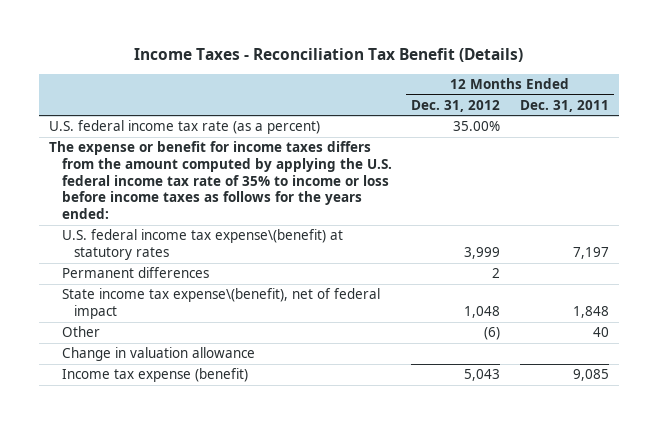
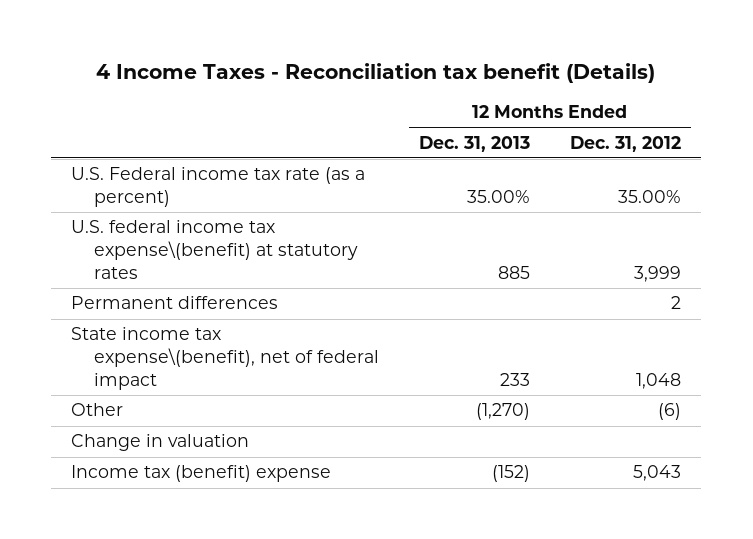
- Income Taxes - Reconciliation Tax Benefit (Details)
+ 4 Income Taxes - Reconciliation tax benefit (Details)
- | 12 Months Ended Dec. 31, 2012 | 12 Months Ended Dec. 31, 2011
+ | 12 Months Ended Dec. 31, 2013 | 12 Months Ended Dec. 31, 2012
- U.S. federal income tax rate (as a percent) | 35.00% |
- The expense or benefit for income taxes differs from the amount computed by applying the U.S. federal income tax rate of 35% to income or loss before income taxes as follows for the years ended:
+ U.S. Federal income tax rate (as a percent) | 35.00% | 35.00%
- Change in valuation allowance
- Income tax expense (benefit) | 5,043 | 9,085
+ Change in valuation
+ Income tax (benefit) expense | (152) | 5,043

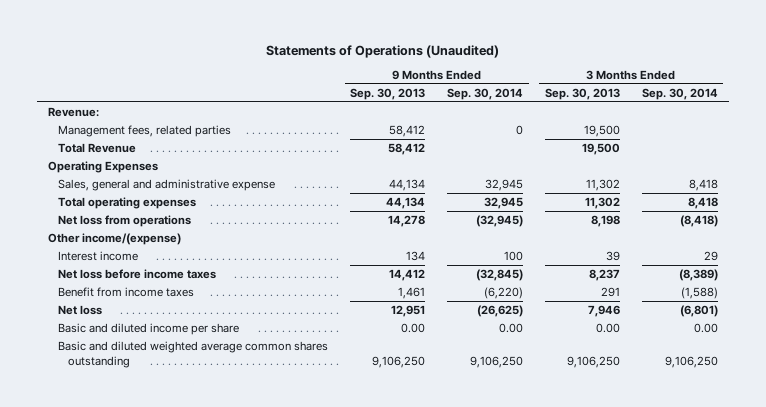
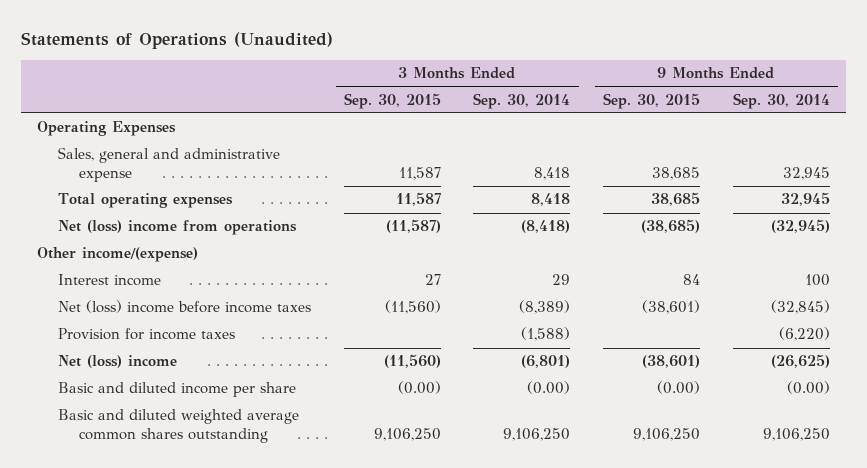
- | 9 Months Ended Sep. 30, 2013 | 9 Months Ended Sep. 30, 2014 | 3 Months Ended Sep. 30, 2013 | 3 Months Ended Sep. 30, 2014
+ | 3 Months Ended Sep. 30, 2015 | 3 Months Ended Sep. 30, 2014 | 9 Months Ended Sep. 30, 2015 | 9 Months Ended Sep. 30, 2014
- Revenue:
- Management fees, related parties | 58,412 | 0 | 19,500 |
- Total Revenue | 58,412 | | 19,500 |
- Net loss from operations | 14,278 | (32,945) | 8,198 | (8,418)
+ Net (loss) income from operations | (11,587) | (8,418) | (38,685) | (32,945)
- Net loss before income taxes | 14,412 | (32,845) | 8,237 | (8,389)
- Benefit from income taxes | 1,461 | (6,220) | 291 | (1,588)
- Net loss | 12,951 | (26,625) | 7,946 | (6,801)
- Basic and diluted income per share | 0.00 | 0.00 | 0.00 | 0.00
+ Net (loss) income before income taxes | (11,560) | (8,389) | (38,601) | (32,845)
+ Provision for income taxes | | (1,588) | | (6,220)
+ Net (loss) income | (11,560) | (6,801) | (38,601) | (26,625)
+ Basic and diluted income per share | (0.00) | (0.00) | (0.00) | (0.00)

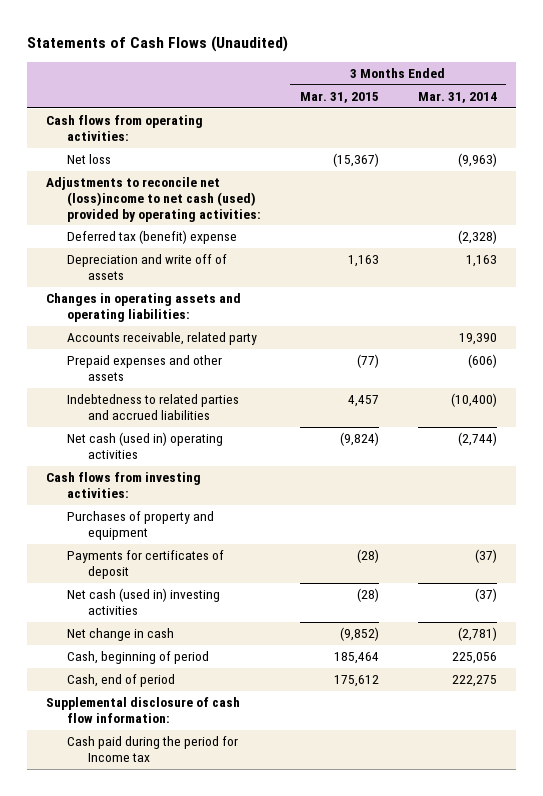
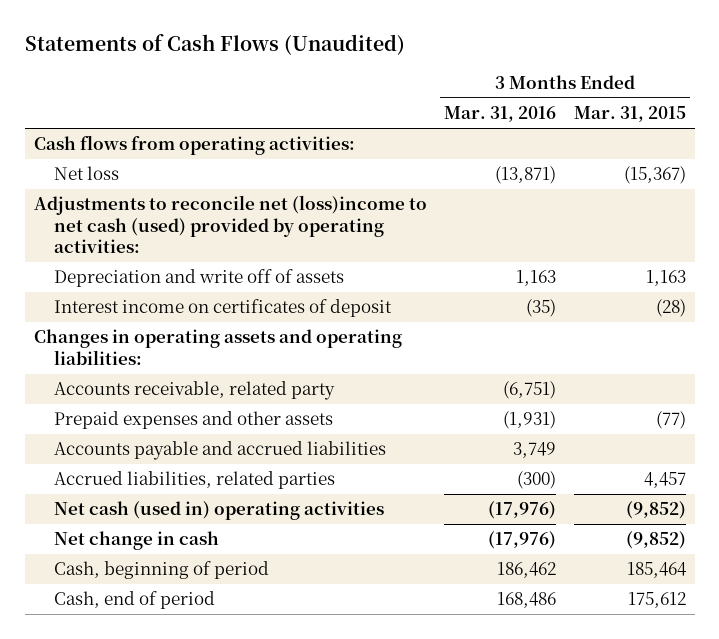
- | 3 Months Ended Mar. 31, 2015 | 3 Months Ended Mar. 31, 2014
+ | 3 Months Ended Mar. 31, 2016 | 3 Months Ended Mar. 31, 2015
- Deferred tax (benefit) expense | | (2,328)
+ Interest income on certificates of deposit | (35) | (28)
- Indebtedness to related parties and accrued liabilities | 4,457 | (10,400)
- Net cash (used in) operating activities | (9,824) | (2,744)
- Cash flows from investing activities:
- Purchases of property and equipment
- Payments for certificates of deposit | (28) | (37)
- Net cash (used in) investing activities | (28) | (37)
+ Accounts payable and accrued liabilities | 3,749 |
+ Accrued liabilities, related parties | (300) | 4,457
+ Net cash (used in) operating activities | (17,976) | (9,852)
- Supplemental disclosure of cash flow information:
- Cash paid during the period for Income tax

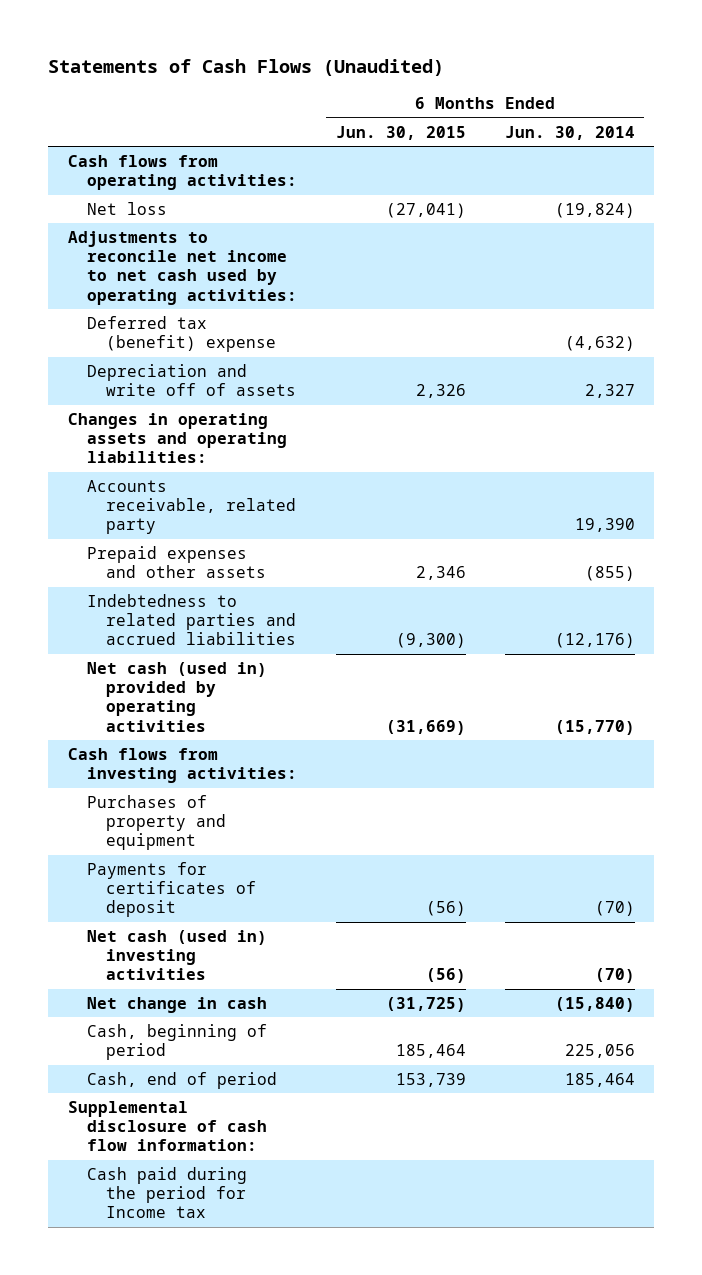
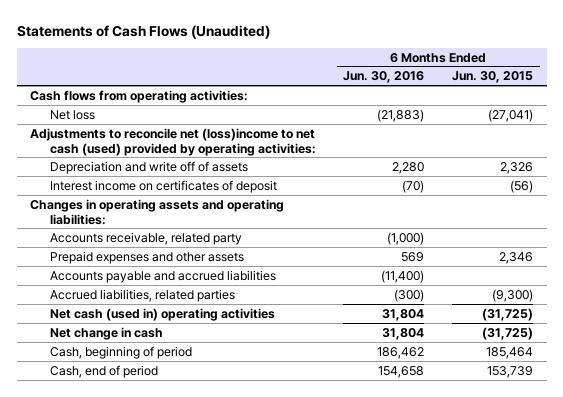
- | 6 Months Ended Jun. 30, 2015 | 6 Months Ended Jun. 30, 2014
+ | 6 Months Ended Jun. 30, 2016 | 6 Months Ended Jun. 30, 2015
- Adjustments to reconcile net income to net cash used by operating activities:
- Deferred tax (benefit) expense | | (4,632)
+ Adjustments to reconcile net (loss)income to net cash (used) provided by operating activities:
+ Interest income on certificates of deposit | (70) | (56)
- Indebtedness to related parties and accrued liabilities | (9,300) | (12,176)
- Net cash (used in) provided by operating activities | (31,669) | (15,770)
- Cash flows from investing activities:
- Purchases of property and equipment
- Payments for certificates of deposit | (56) | (70)
- Net cash (used in) investing activities | (56) | (70)
+ Accounts payable and accrued liabilities | (11,400) |
+ Accrued liabilities, related parties | (300) | (9,300)
+ Net cash (used in) operating activities | 31,804 | (31,725)
- Supplemental disclosure of cash flow information:
- Cash paid during the period for Income tax

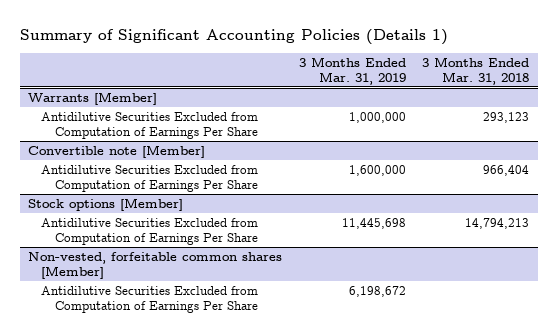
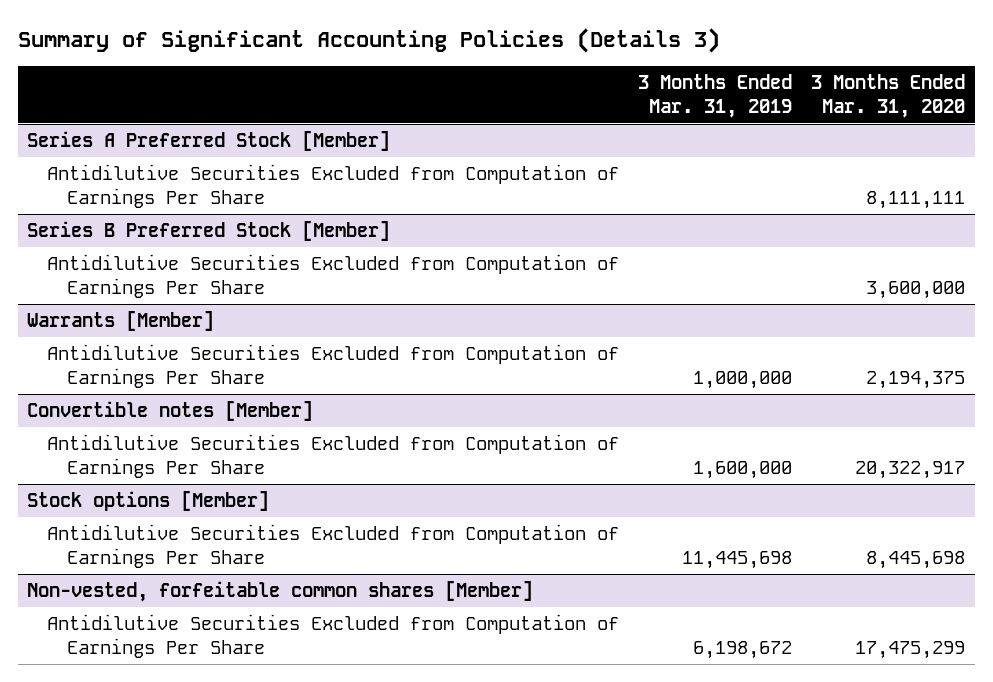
- Summary of Significant Accounting Policies (Details 1)
+ Summary of Significant Accounting Policies (Details 3)
- | 3 Months Ended Mar. 31, 2019 | 3 Months Ended Mar. 31, 2018
+ | 3 Months Ended Mar. 31, 2019 | 3 Months Ended Mar. 31, 2020
+ Series A Preferred Stock [Member]
+ Antidilutive Securities Excluded from Computation of Earnings Per Share | | 8,111,111
+ Series B Preferred Stock [Member]
+ Antidilutive Securities Excluded from Computation of Earnings Per Share | | 3,600,000
- Convertible note [Member]
+ Convertible notes [Member]

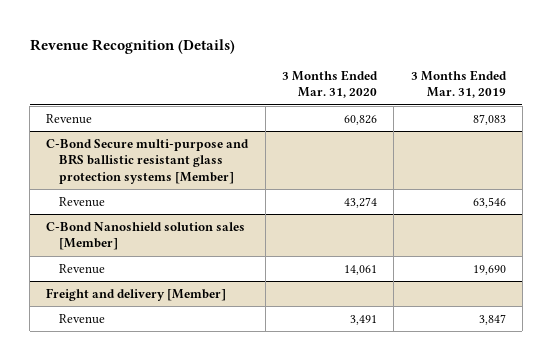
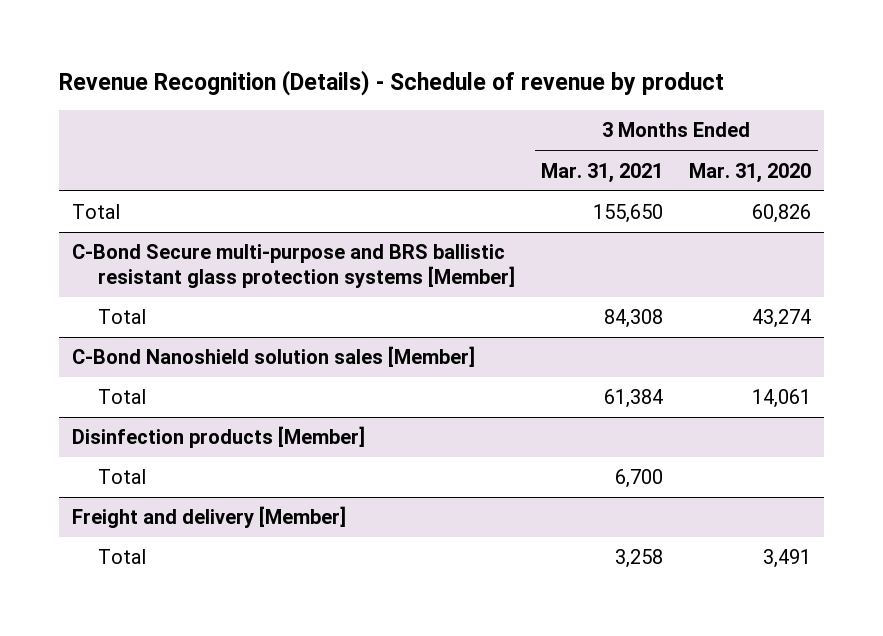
- Revenue Recognition (Details)
+ Revenue Recognition (Details) - Schedule of revenue by product
- | 3 Months Ended Mar. 31, 2020 | 3 Months Ended Mar. 31, 2019
+ | 3 Months Ended Mar. 31, 2021 | 3 Months Ended Mar. 31, 2020
- Revenue | 60,826 | 87,083
+ Total | 155,650 | 60,826
@ C-Bond Secure multi-purpose and BRS ballistic resistant glass protection systems [Member]
- Revenue | 43,274 | 63,546
+ Total | 84,308 | 43,274
@ C-Bond Nanoshield solution sales [Member]
- Revenue | 14,061 | 19,690
+ Total | 61,384 | 14,061
+ Disinfection products [Member]
+ Total | 6,700 |
@ Freight and delivery [Member]
- Revenue | 3,491 | 3,847
+ Total | 3,258 | 3,491

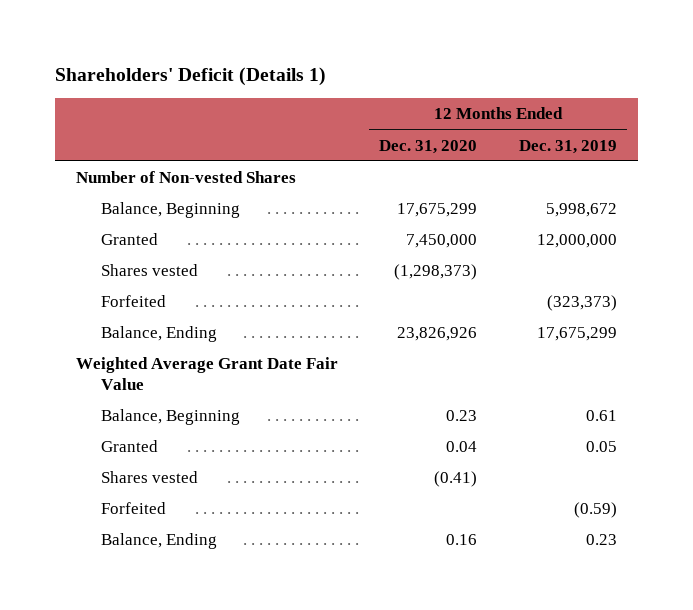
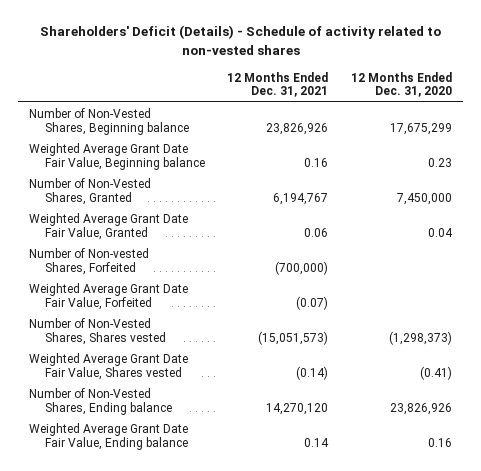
- Shareholders' Deficit (Details 1)
+ Shareholders' Deficit (Details) - Schedule of activity related to non-vested shares
- | 12 Months Ended Dec. 31, 2020 | 12 Months Ended Dec. 31, 2019
+ | 12 Months Ended Dec. 31, 2021 | 12 Months Ended Dec. 31, 2020
- Number of Non-vested Shares
- Balance, Beginning | 17,675,299 | 5,998,672
- Granted | 7,450,000 | 12,000,000
- Shares vested | (1,298,373) |
- Forfeited | | (323,373)
- Balance, Ending | 23,826,926 | 17,675,299
- Weighted Average Grant Date Fair Value
- Balance, Beginning | 0.23 | 0.61
- Granted | 0.04 | 0.05
- Shares vested | (0.41) |
- Forfeited | | (0.59)
- Balance, Ending | 0.16 | 0.23
+ Number of Non-Vested Shares, Beginning balance | 23,826,926 | 17,675,299
+ Weighted Average Grant Date Fair Value, Beginning balance | 0.16 | 0.23
+ Number of Non-Vested Shares, Granted | 6,194,767 | 7,450,000
+ Weighted Average Grant Date Fair Value, Granted | 0.06 | 0.04
+ Number of Non-vested Shares, Forfeited | (700,000) |
+ Weighted Average Grant Date Fair Value, Forfeited | (0.07) |
+ Number of Non-Vested Shares, Shares vested | (15,051,573) | (1,298,373)
+ Weighted Average Grant Date Fair Value, Shares vested | (0.14) | (0.41)
+ Number of Non-Vested Shares, Ending balance | 14,270,120 | 23,826,926
+ Weighted Average Grant Date Fair Value, Ending balance | 0.14 | 0.16

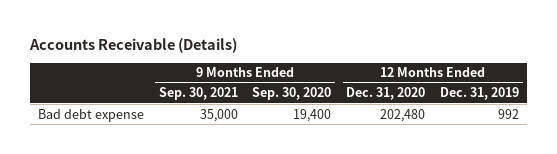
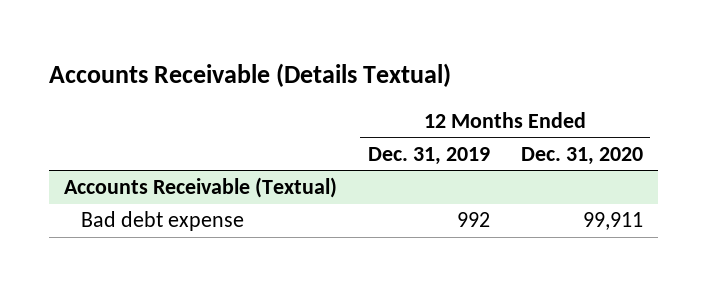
- Accounts Receivable (Details)
+ Accounts Receivable (Details Textual)
- | 9 Months Ended Sep. 30, 2021 | 9 Months Ended Sep. 30, 2020 | 12 Months Ended Dec. 31, 2020 | 12 Months Ended Dec. 31, 2019
+ | 12 Months Ended Dec. 31, 2019 | 12 Months Ended Dec. 31, 2020
- Bad debt expense | 35,000 | 19,400 | 202,480 | 992
+ Accounts Receivable (Textual)
+ Bad debt expense | 992 | 99,911

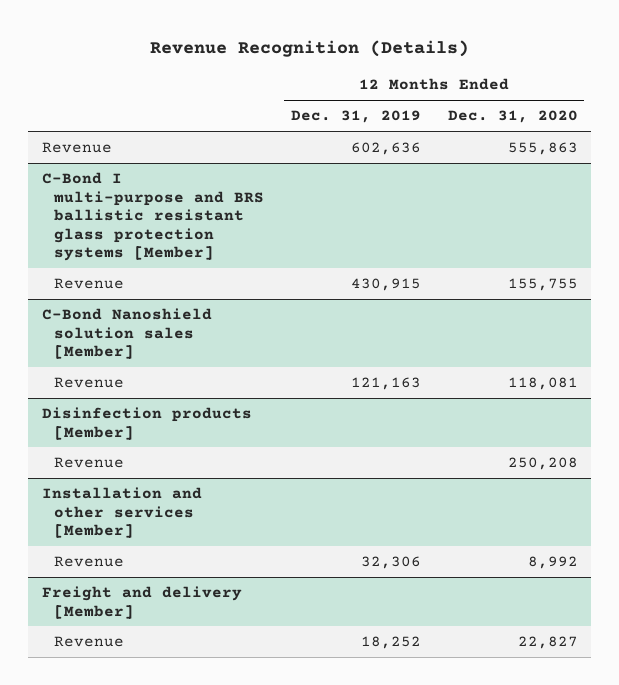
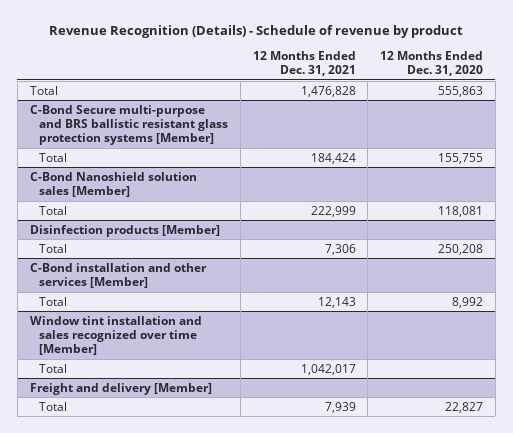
- Revenue Recognition (Details)
+ Revenue Recognition (Details) - Schedule of revenue by product
- | 12 Months Ended Dec. 31, 2019 | 12 Months Ended Dec. 31, 2020
+ | 12 Months Ended Dec. 31, 2021 | 12 Months Ended Dec. 31, 2020
- Revenue | 602,636 | 555,863
- C-Bond I multi-purpose and BRS ballistic resistant glass protection systems [Member]
- Revenue | 430,915 | 155,755
+ Total | 1,476,828 | 555,863
+ C-Bond Secure multi-purpose and BRS ballistic resistant glass protection systems [Member]
+ Total | 184,424 | 155,755
@ C-Bond Nanoshield solution sales [Member]
- Revenue | 121,163 | 118,081
+ Total | 222,999 | 118,081
@ Disinfection products [Member]
- Revenue | | 250,208
- Installation and other services [Member]
- Revenue | 32,306 | 8,992
@ Disinfection products [Member]
+ Total | 7,306 | 250,208
+ C-Bond installation and other services [Member]
+ Total | 12,143 | 8,992
+ Window tint installation and sales recognized over time [Member]
+ Total | 1,042,017 |
@ Freight and delivery [Member]
- Revenue | 18,252 | 22,827
+ Total | 7,939 | 22,827

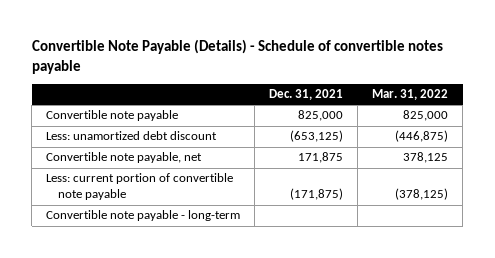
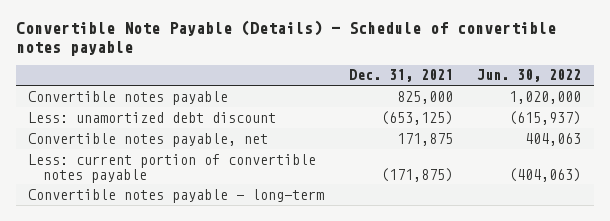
- | Dec. 31, 2021 | Mar. 31, 2022
+ | Dec. 31, 2021 | Jun. 30, 2022
- Convertible note payable | 825,000 | 825,000
+ Convertible notes payable | 825,000 | 1,020,000
- Convertible note payable, net | 171,875 | 378,125
- Less: current portion of convertible note payable | (171,875) | (378,125)
- Convertible note payable - long-term
+ Convertible notes payable, net | 171,875 | 404,063
+ Less: current portion of convertible notes payable | (171,875) | (404,063)
+ Convertible notes payable - long-term

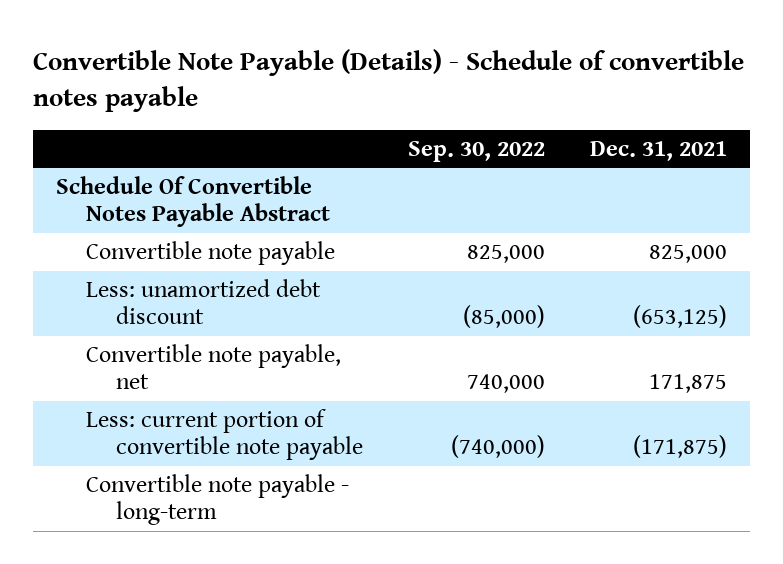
- | Dec. 31, 2021 | Jun. 30, 2022
+ | Sep. 30, 2022 | Dec. 31, 2021
- Convertible notes payable | 825,000 | 1,020,000
+ Schedule Of Convertible Notes Payable Abstract
+ Convertible note payable | 825,000 | 825,000
- Convertible notes payable, net | 171,875 | 404,063
- Less: current portion of convertible notes payable | (171,875) | (404,063)
- Convertible notes payable - long-term
+ Convertible note payable, net | 740,000 | 171,875
+ Less: current portion of convertible note payable | (740,000) | (171,875)
+ Convertible note payable - long-term

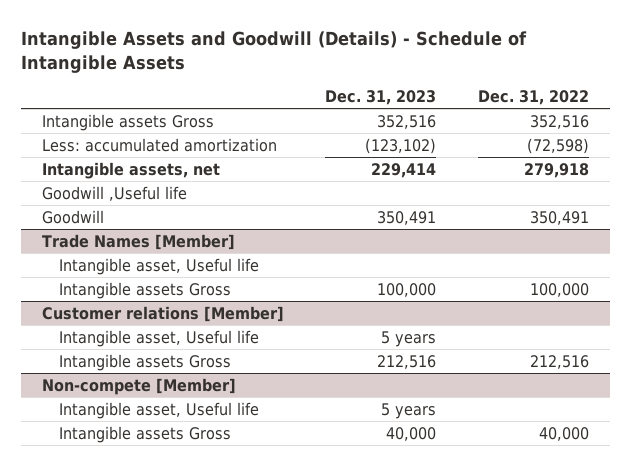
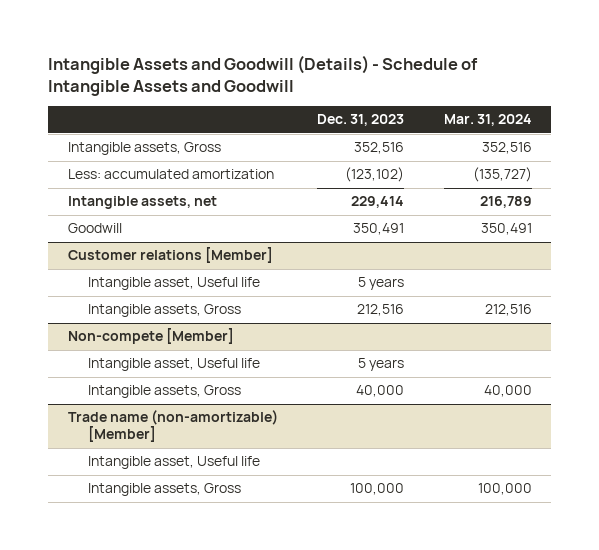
- Intangible Assets and Goodwill (Details) - Schedule of Intangible Assets
+ Intangible Assets and Goodwill (Details) - Schedule of Intangible Assets and Goodwill
- | Dec. 31, 2023 | Dec. 31, 2022
+ | Dec. 31, 2023 | Mar. 31, 2024
- Intangible assets Gross | 352,516 | 352,516
+ Intangible assets, Gross | 352,516 | 352,516
- Goodwill ,Useful life
- Trade Names [Member]
- Intangible asset, Useful life
- Intangible assets Gross | 100,000 | 100,000
@ Customer relations [Member]
- Intangible assets Gross | 212,516 | 212,516
+ Intangible assets, Gross | 212,516 | 212,516
@ Non-compete [Member]
- Intangible assets Gross | 40,000 | 40,000
+ Intangible assets, Gross | 40,000 | 40,000
+ Trade name (non-amortizable) [Member]
+ Intangible asset, Useful life
+ Intangible assets, Gross | 100,000 | 100,000

